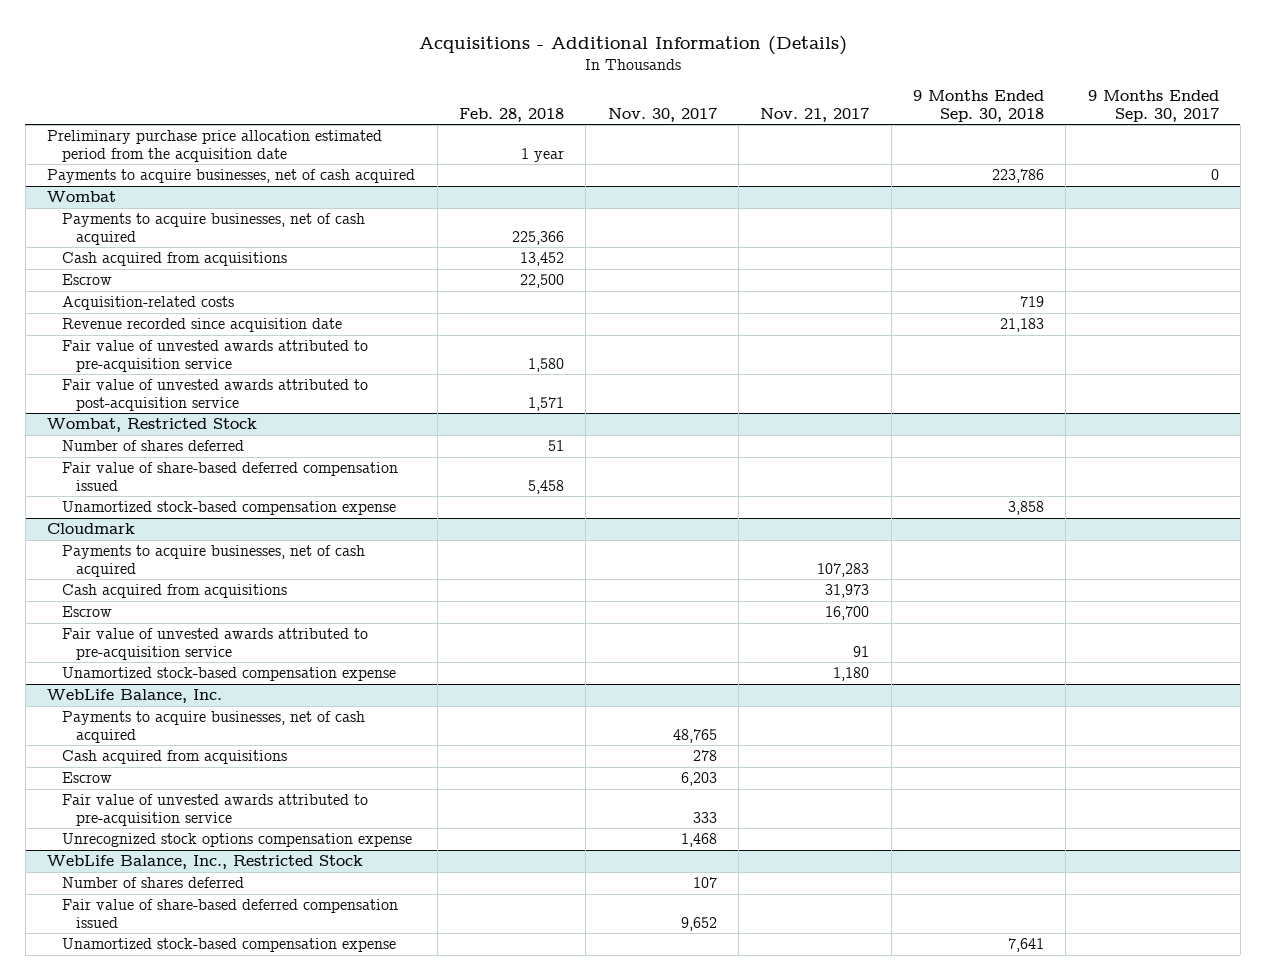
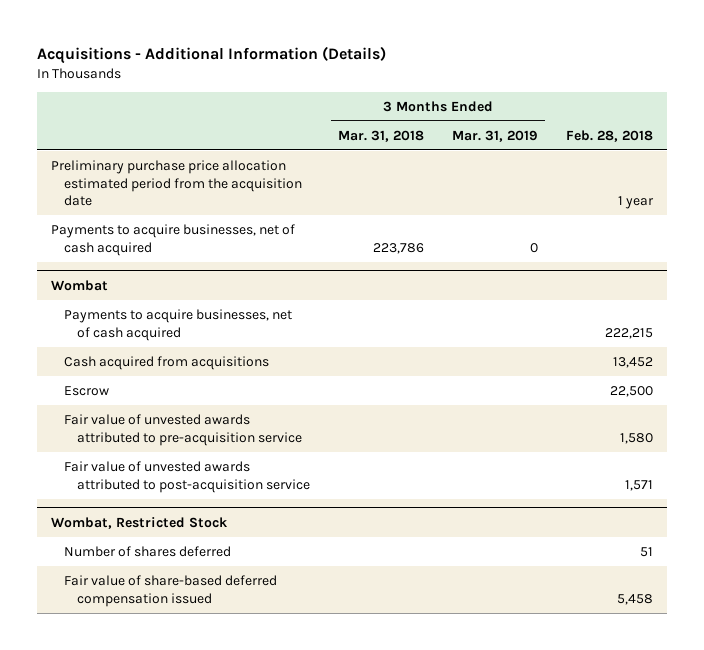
- | Feb. 28, 2018 | Nov. 30, 2017 | Nov. 21, 2017 | 9 Months Ended Sep. 30, 2018 | 9 Months Ended Sep. 30, 2017
+ | 3 Months Ended Mar. 31, 2018 | 3 Months Ended Mar. 31, 2019 | Feb. 28, 2018
@ Wombat
- Payments to acquire businesses, net of cash acquired | 225,366 | | | |
+ Payments to acquire businesses, net of cash acquired | | | 222,215
- Acquisition-related costs | | | | 719 |
- Revenue recorded since acquisition date | | | | 21,183 |
@ Wombat, Restricted Stock
- Unamortized stock-based compensation expense | | | | 3,858 |
- Cloudmark
- Payments to acquire businesses, net of cash acquired | | | 107,283 | |
- Cash acquired from acquisitions | | | 31,973 | |
- Escrow | | | 16,700 | |
- Fair value of unvested awards attributed to pre-acquisition service | | | 91 | |
- Unamortized stock-based compensation expense | | | 1,180 | |
- WebLife Balance, Inc.
- Payments to acquire businesses, net of cash acquired | | 48,765 | | |
- Cash acquired from acquisitions | | 278 | | |
- Escrow | | 6,203 | | |
- Fair value of unvested awards attributed to pre-acquisition service | | 333 | | |
- Unrecognized stock options compensation expense | | 1,468 | | |
- WebLife Balance, Inc., Restricted Stock
- Number of shares deferred | | 107 | | |
- Fair value of share-based deferred compensation issued | | 9,652 | | |
- Unamortized stock-based compensation expense | | | | 7,641 |

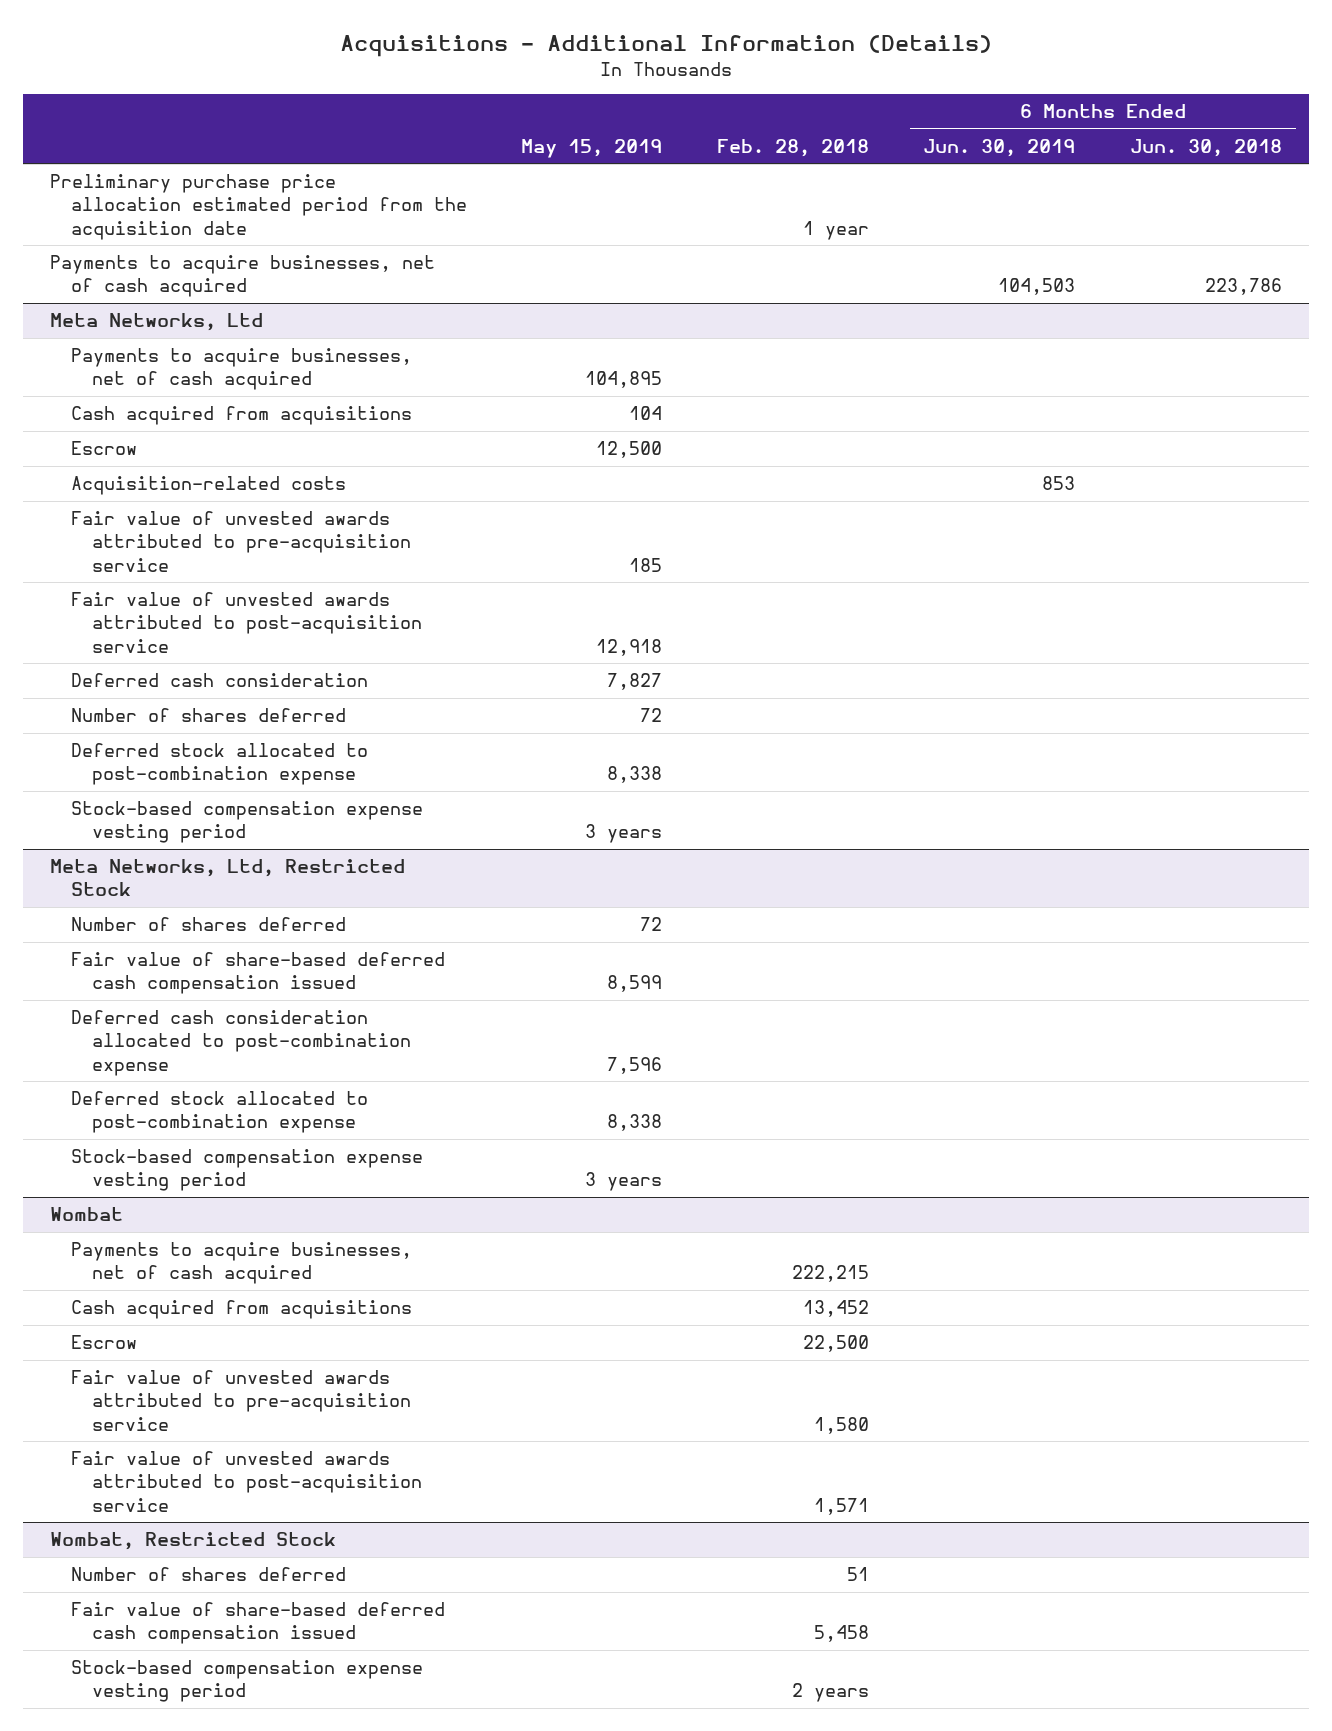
- | 3 Months Ended Mar. 31, 2018 | 3 Months Ended Mar. 31, 2019 | Feb. 28, 2018
+ | May 15, 2019 | Feb. 28, 2018 | 6 Months Ended Jun. 30, 2019 | 6 Months Ended Jun. 30, 2018
+ Meta Networks, Ltd
+ Payments to acquire businesses, net of cash acquired | 104,895 | | |
+ Cash acquired from acquisitions | 104 | | |
+ Escrow | 12,500 | | |
+ Acquisition-related costs | | | 853 |
+ Fair value of unvested awards attributed to pre-acquisition service | 185 | | |
+ Fair value of unvested awards attributed to post-acquisition service | 12,918 | | |
+ Deferred cash consideration | 7,827 | | |
+ Number of shares deferred | 72 | | |
+ Deferred stock allocated to post-combination expense | 8,338 | | |
+ Stock-based compensation expense vesting period | 3 years | | |
+ Meta Networks, Ltd, Restricted Stock
+ Number of shares deferred | 72 | | |
+ Fair value of share-based deferred cash compensation issued | 8,599 | | |
+ Deferred cash consideration allocated to post-combination expense | 7,596 | | |
+ Deferred stock allocated to post-combination expense | 8,338 | | |
+ Stock-based compensation expense vesting period | 3 years | | |
@ Wombat, Restricted Stock
- Fair value of share-based deferred compensation issued | | | 5,458
+ Fair value of share-based deferred cash compensation issued | | 5,458 | |
+ Stock-based compensation expense vesting period | | 2 years | |

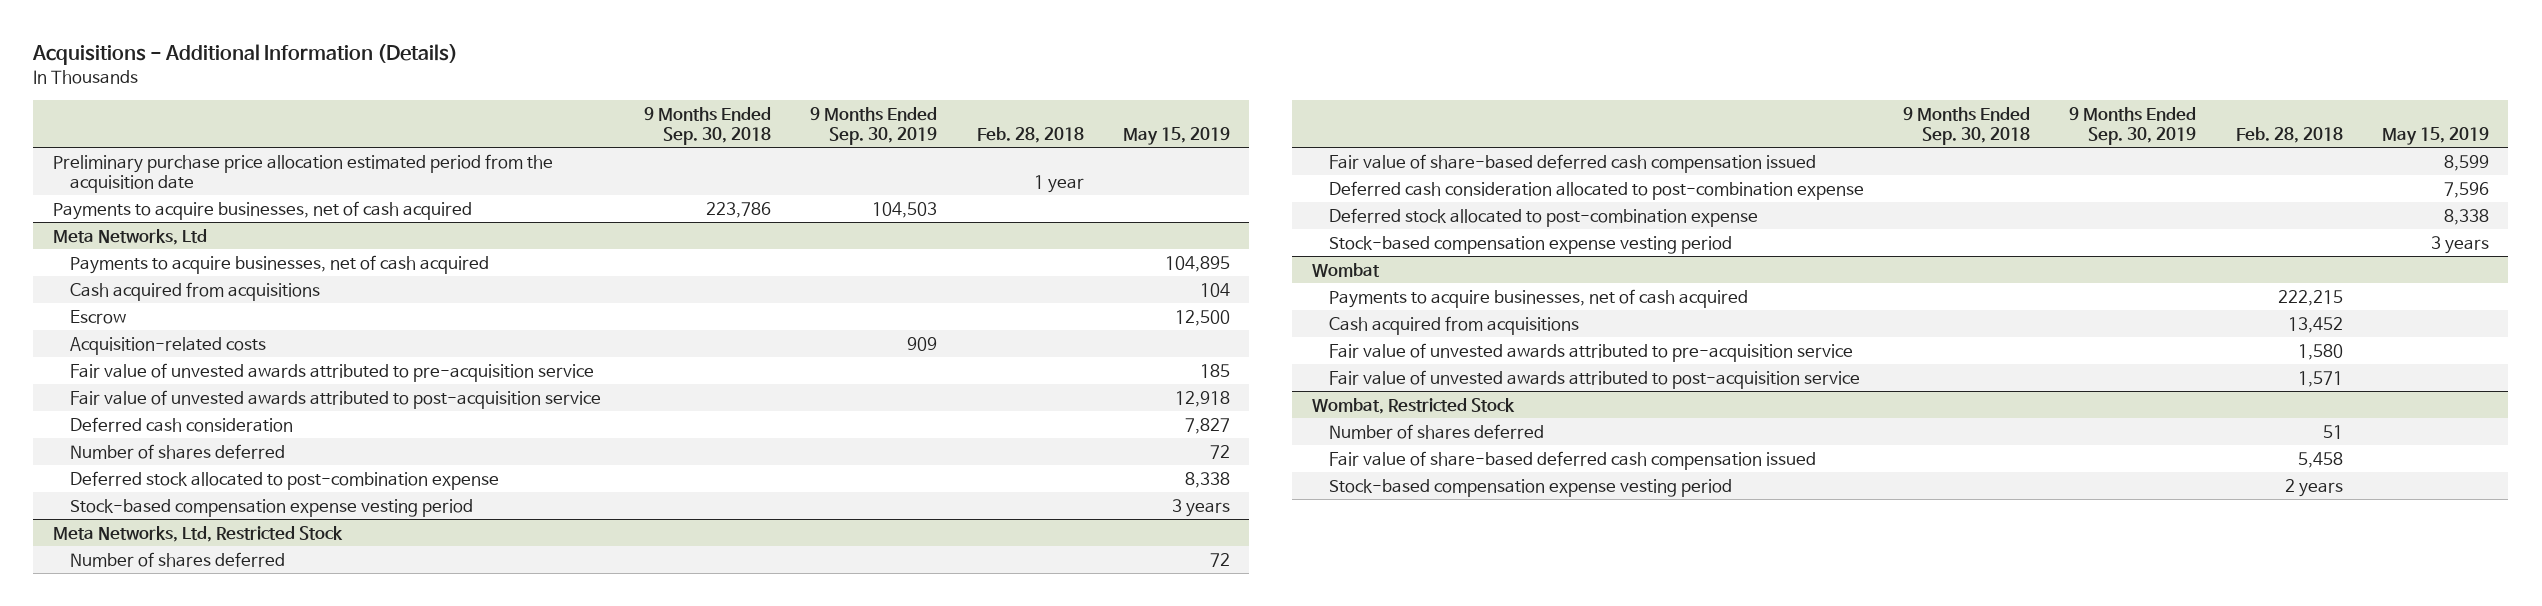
- | May 15, 2019 | Feb. 28, 2018 | 6 Months Ended Jun. 30, 2019 | 6 Months Ended Jun. 30, 2018
+ | 9 Months Ended Sep. 30, 2018 | 9 Months Ended Sep. 30, 2019 | Feb. 28, 2018 | May 15, 2019
@ Wombat
- Escrow | | 22,500 | |

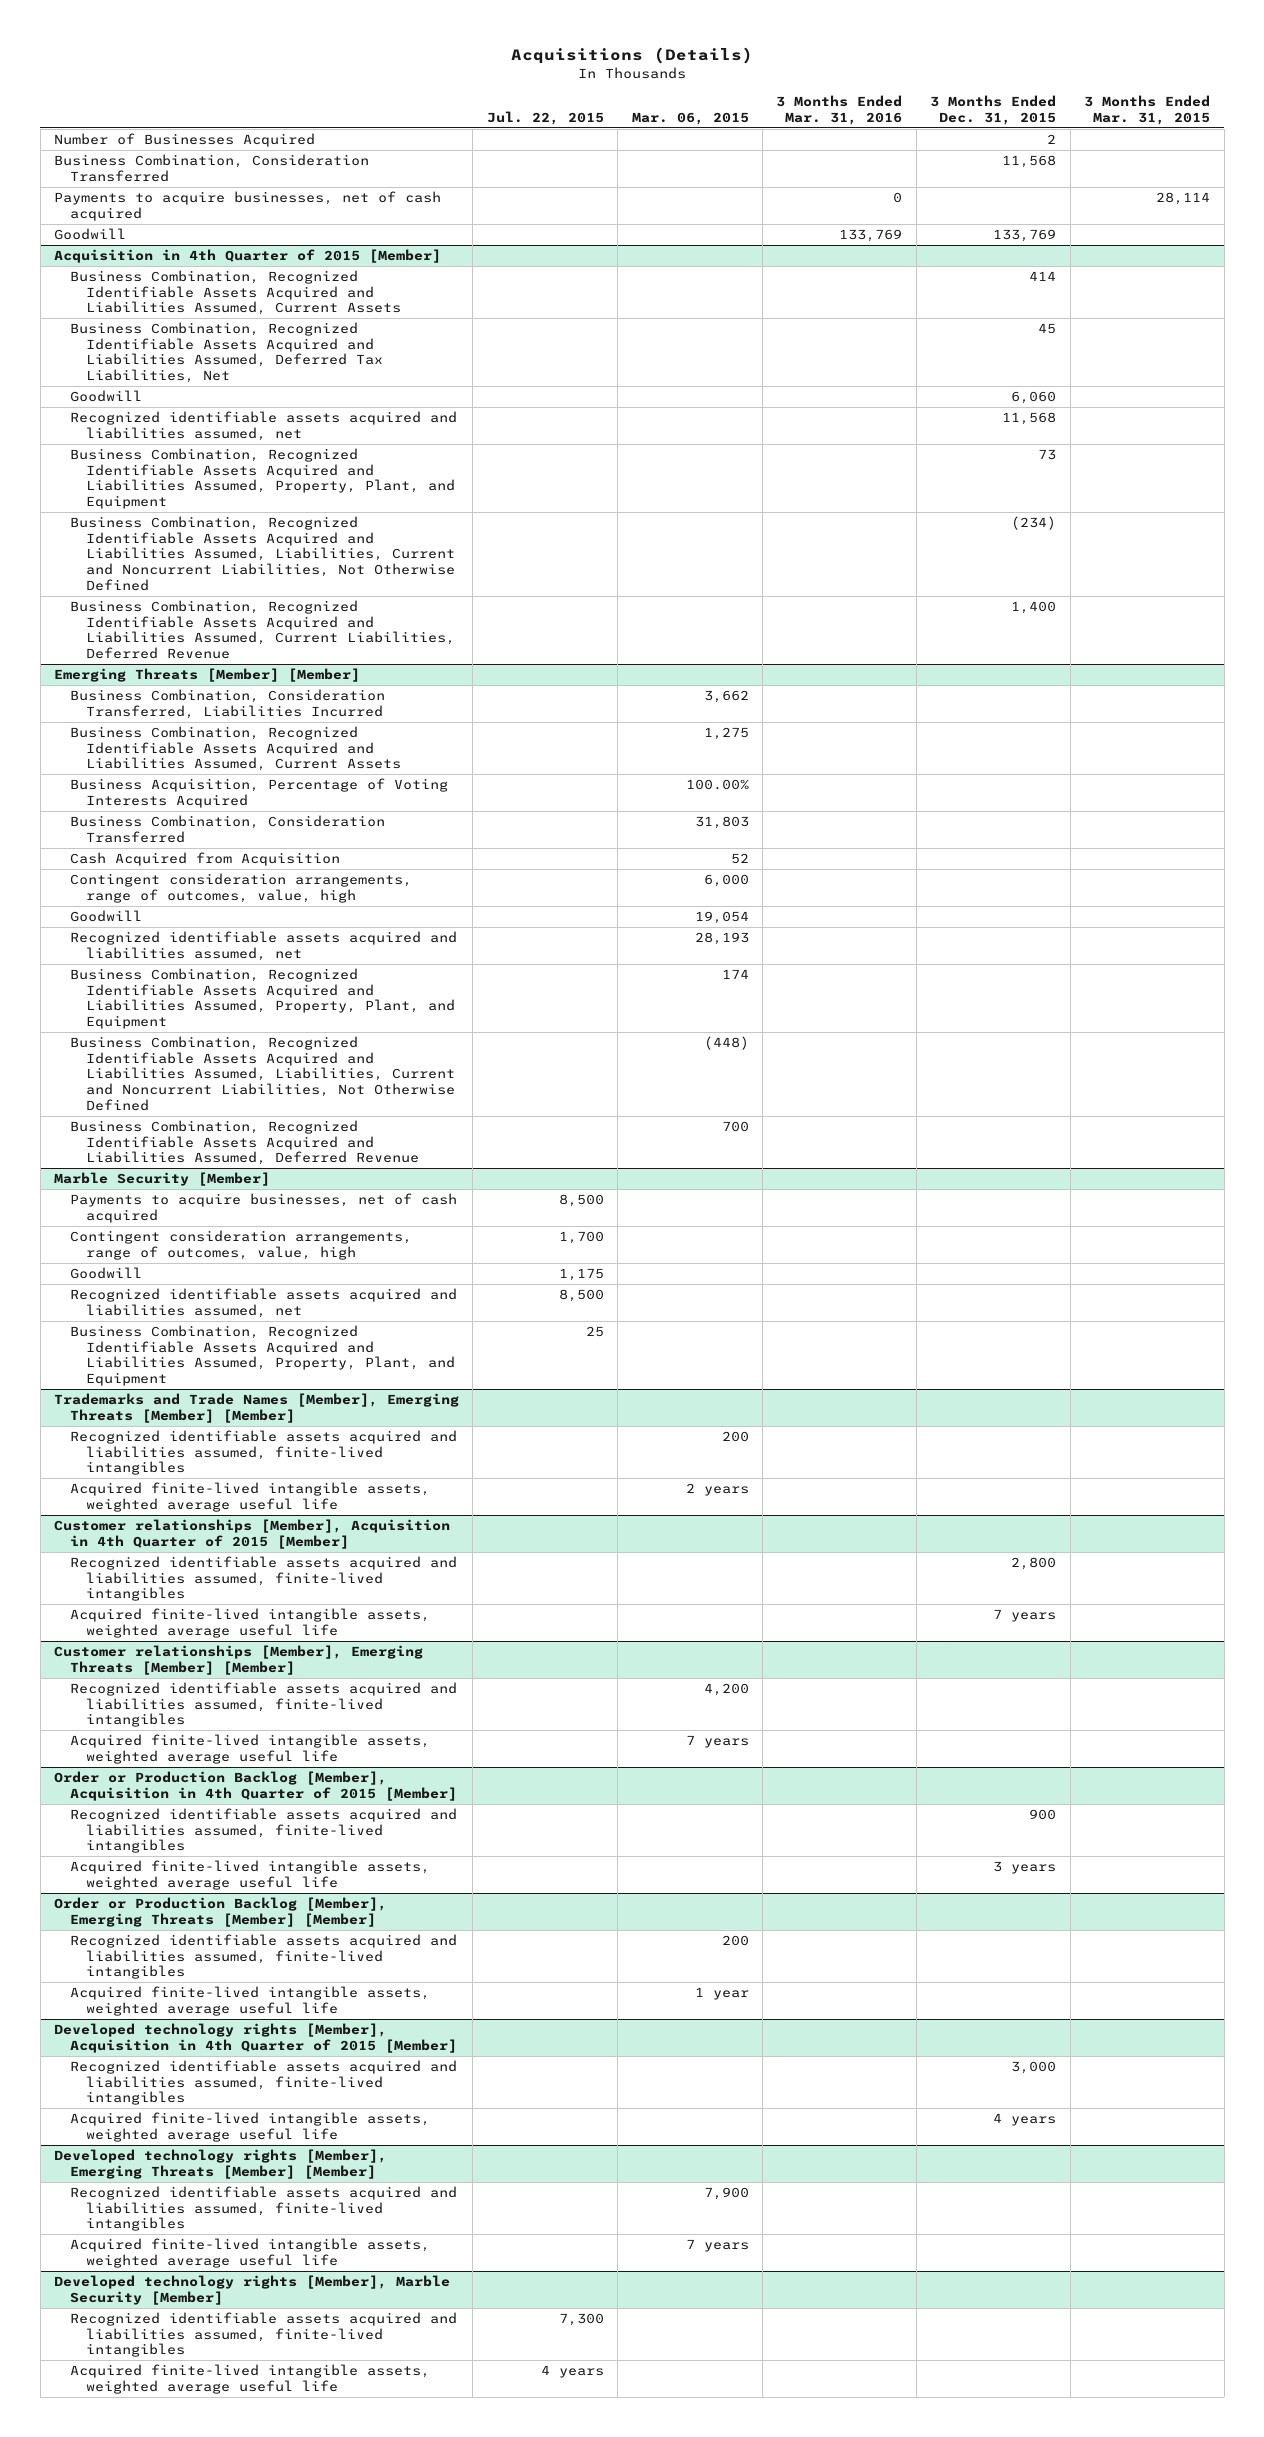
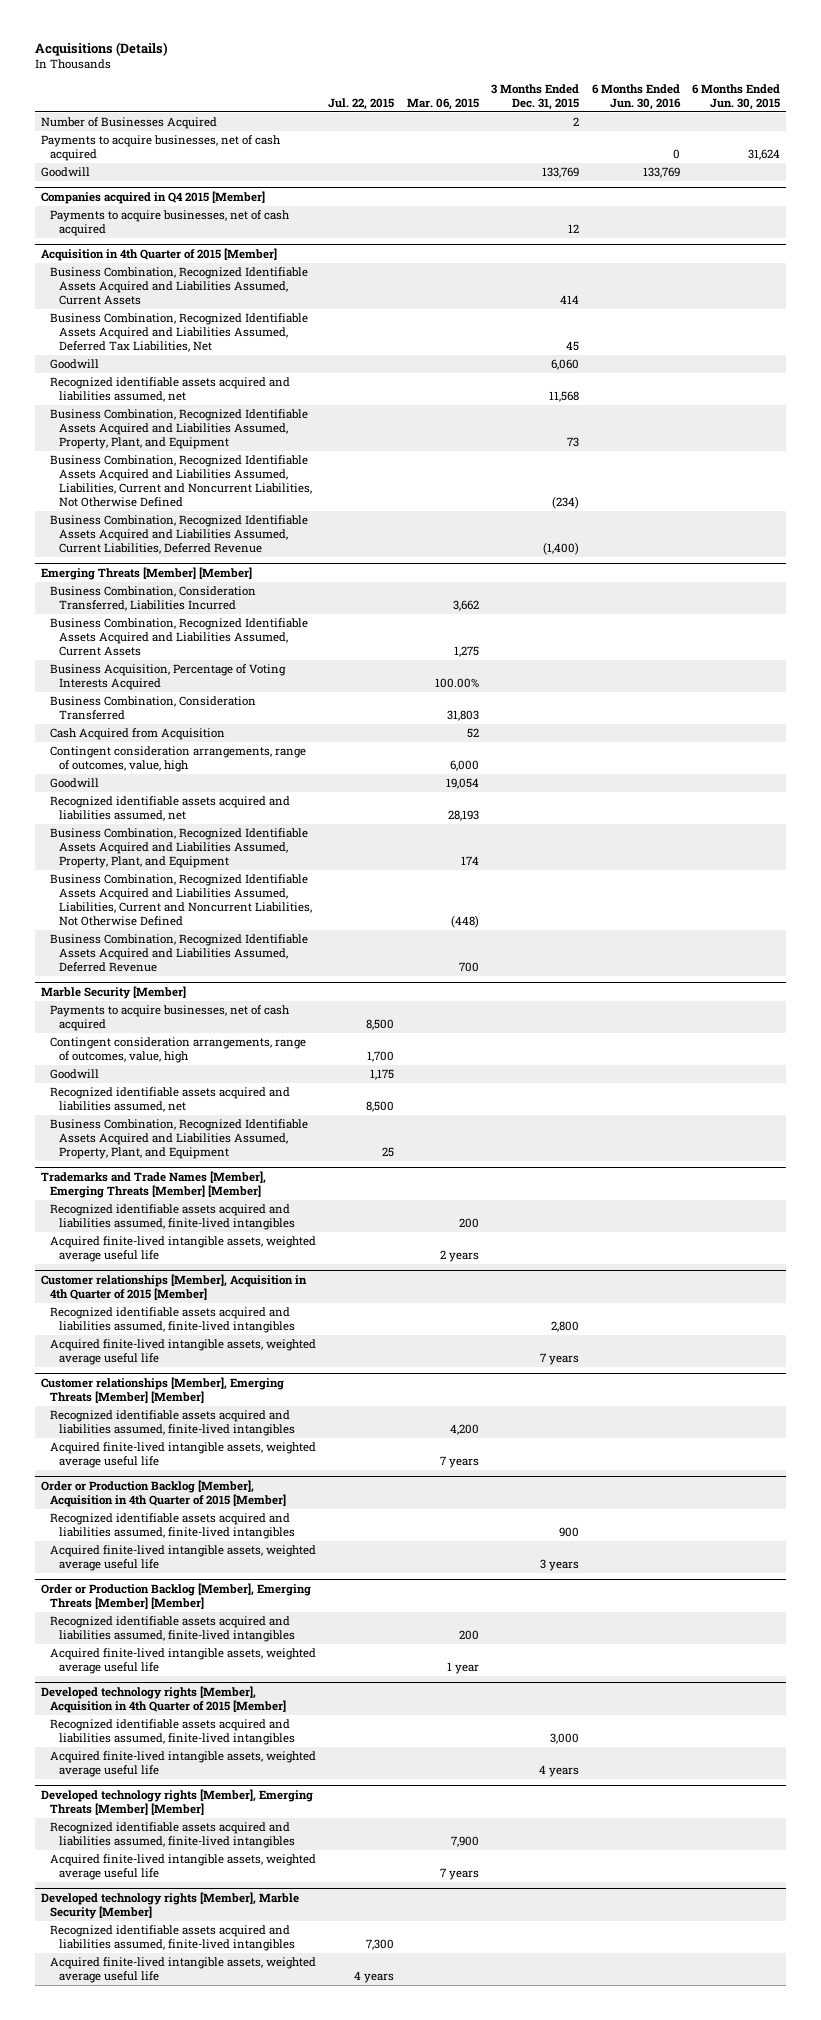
- | Jul. 22, 2015 | Mar. 06, 2015 | 3 Months Ended Mar. 31, 2016 | 3 Months Ended Dec. 31, 2015 | 3 Months Ended Mar. 31, 2015
+ | Jul. 22, 2015 | Mar. 06, 2015 | 3 Months Ended Dec. 31, 2015 | 6 Months Ended Jun. 30, 2016 | 6 Months Ended Jun. 30, 2015
- Business Combination, Consideration Transferred | | | | 11,568 |
+ Companies acquired in Q4 2015 [Member]
+ Payments to acquire businesses, net of cash acquired | | | 12 | |
@ Acquisition in 4th Quarter of 2015 [Member]
- Business Combination, Recognized Identifiable Assets Acquired and Liabilities Assumed, Current Liabilities, Deferred Revenue | | | | 1,400 |
+ Business Combination, Recognized Identifiable Assets Acquired and Liabilities Assumed, Current Liabilities, Deferred Revenue | | | (1,400) | |

